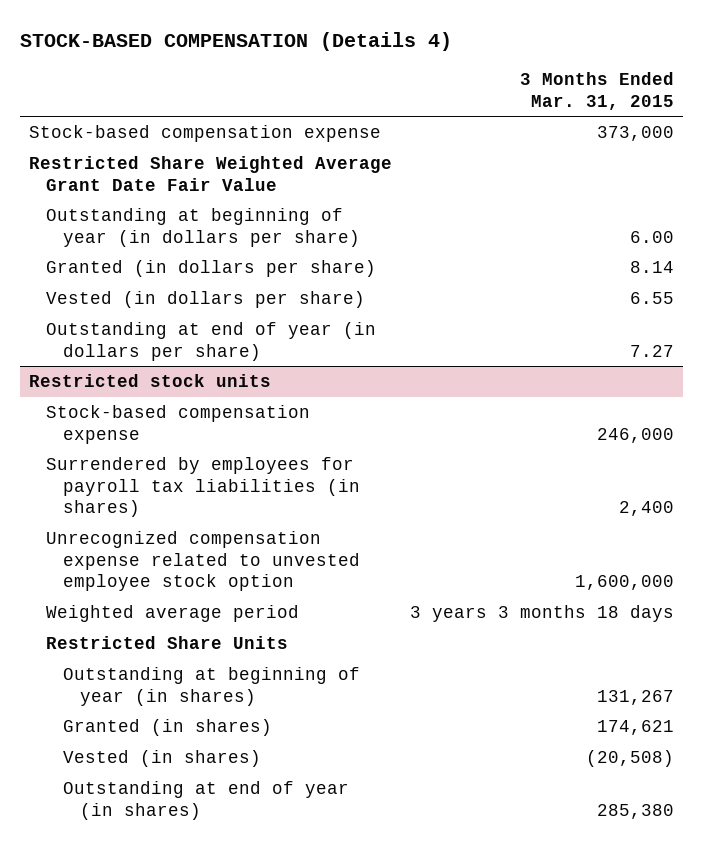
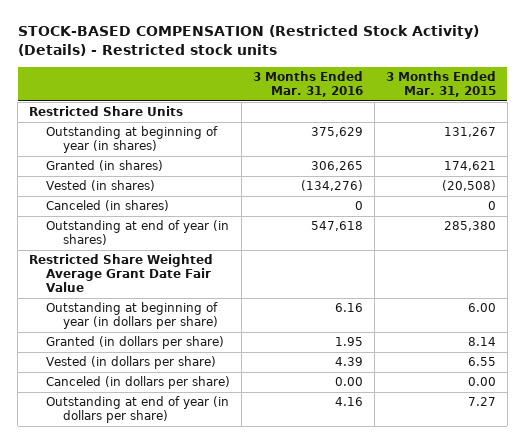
- STOCK-BASED COMPENSATION (Details 4)
+ STOCK-BASED COMPENSATION (Restricted Stock Activity) (Details) - Restricted stock units
- | 3 Months Ended Mar. 31, 2015
+ | 3 Months Ended Mar. 31, 2016 | 3 Months Ended Mar. 31, 2015
- Stock-based compensation expense | 373,000
- Restricted stock units
- Stock-based compensation expense | 246,000
- Surrendered by employees for payroll tax liabilities (in shares) | 2,400
- Unrecognized compensation expense related to unvested employee stock option | 1,600,000
- Weighted average period | 3 years 3 months 18 days
+ Canceled (in shares) | 0 | 0
moved down: Restricted Share Weighted Average Grant Date Fair Value
moved down: Outstanding at beginning of year (in dollars per share) | 6.16 | 6.00
moved down: Granted (in dollars per share) | 1.95 | 8.14
moved down: Vested (in dollars per share) | 4.39 | 6.55
+ Canceled (in dollars per share) | 0.00 | 0.00
moved down: Outstanding at end of year (in dollars per share) | 4.16 | 7.27

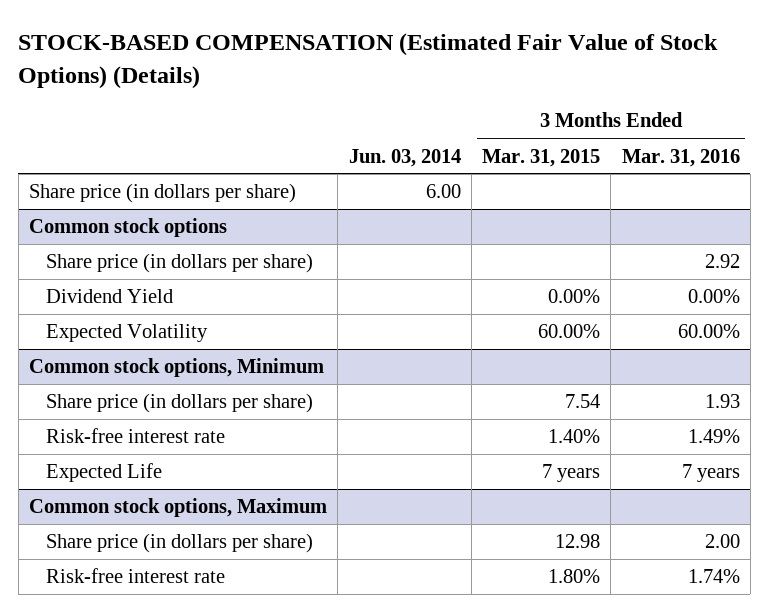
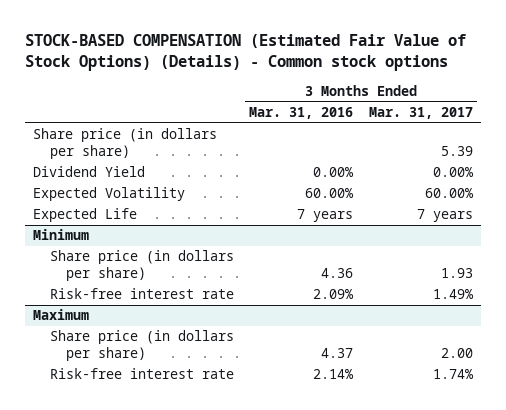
- STOCK-BASED COMPENSATION (Estimated Fair Value of Stock Options) (Details)
+ STOCK-BASED COMPENSATION (Estimated Fair Value of Stock Options) (Details) - Common stock options
- | Jun. 03, 2014 | 3 Months Ended Mar. 31, 2015 | 3 Months Ended Mar. 31, 2016
+ | 3 Months Ended Mar. 31, 2016 | 3 Months Ended Mar. 31, 2017
- Common stock options
- Share price (in dollars per share) | | | 2.92
- Common stock options, Minimum
- Share price (in dollars per share) | | 7.54 | 1.93
- Risk-free interest rate | | 1.40% | 1.49%
- Common stock options, Maximum
- Share price (in dollars per share) | | 12.98 | 2.00
- Risk-free interest rate | | 1.80% | 1.74%
+ Minimum
+ Share price (in dollars per share) | 4.36 | 1.93
+ Risk-free interest rate | 2.09% | 1.49%
+ Maximum
+ Share price (in dollars per share) | 4.37 | 2.00
+ Risk-free interest rate | 2.14% | 1.74%

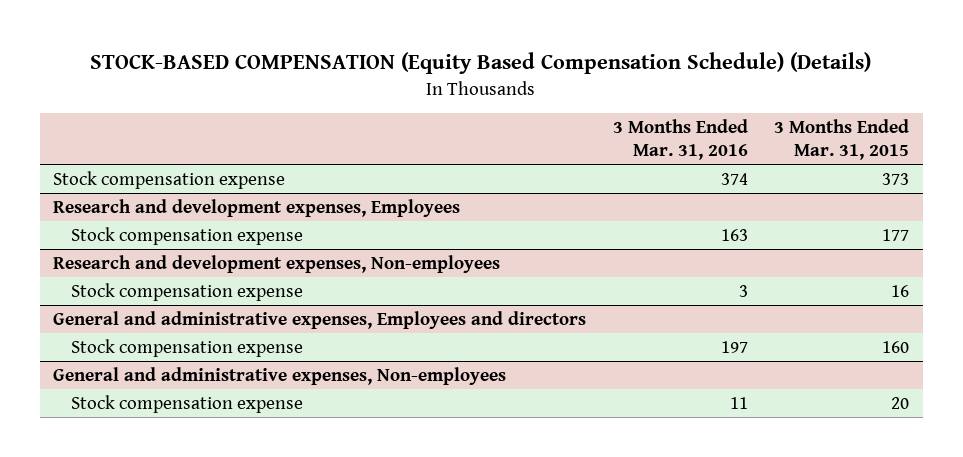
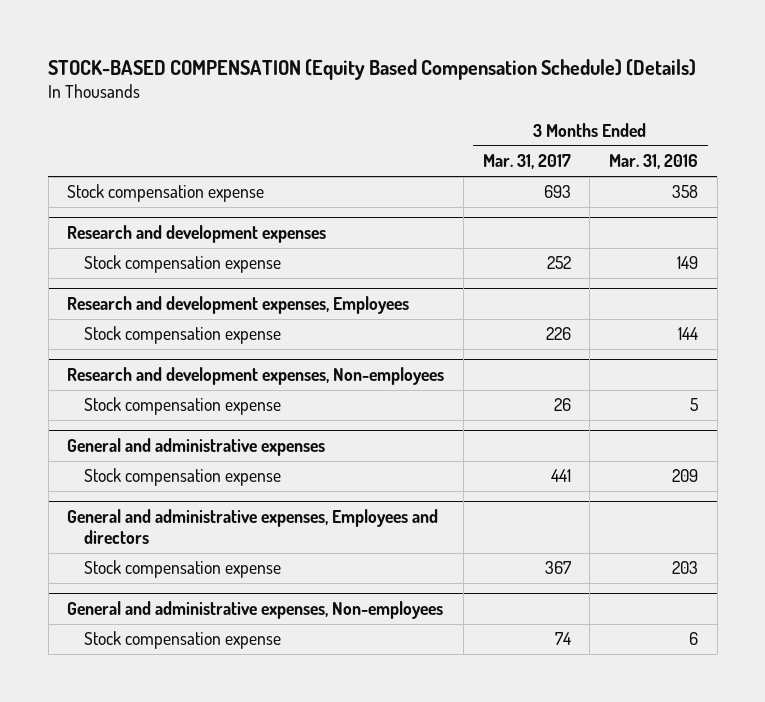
- | 3 Months Ended Mar. 31, 2016 | 3 Months Ended Mar. 31, 2015
+ | 3 Months Ended Mar. 31, 2017 | 3 Months Ended Mar. 31, 2016
- Stock compensation expense | 374 | 373
+ Stock compensation expense | 693 | 358
+ Research and development expenses
+ Stock compensation expense | 252 | 149
@ Research and development expenses, Employees
- Stock compensation expense | 163 | 177
+ Stock compensation expense | 226 | 144
@ Research and development expenses, Non-employees
- Stock compensation expense | 3 | 16
+ Stock compensation expense | 26 | 5
+ General and administrative expenses
+ Stock compensation expense | 441 | 209
@ General and administrative expenses, Employees and directors
- Stock compensation expense | 197 | 160
+ Stock compensation expense | 367 | 203
@ General and administrative expenses, Non-employees
- Stock compensation expense | 11 | 20
+ Stock compensation expense | 74 | 6

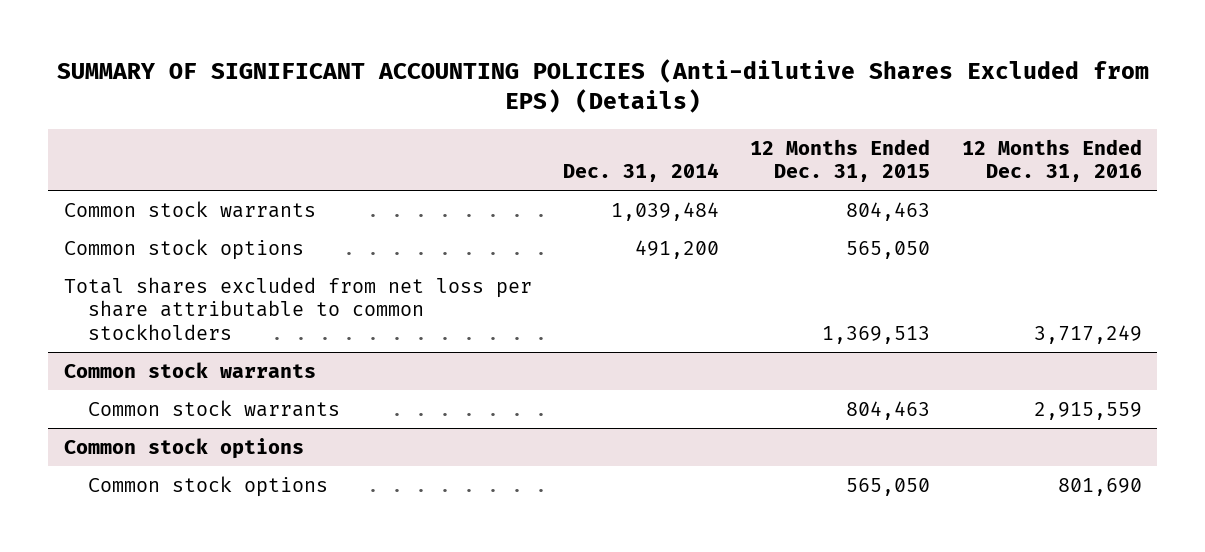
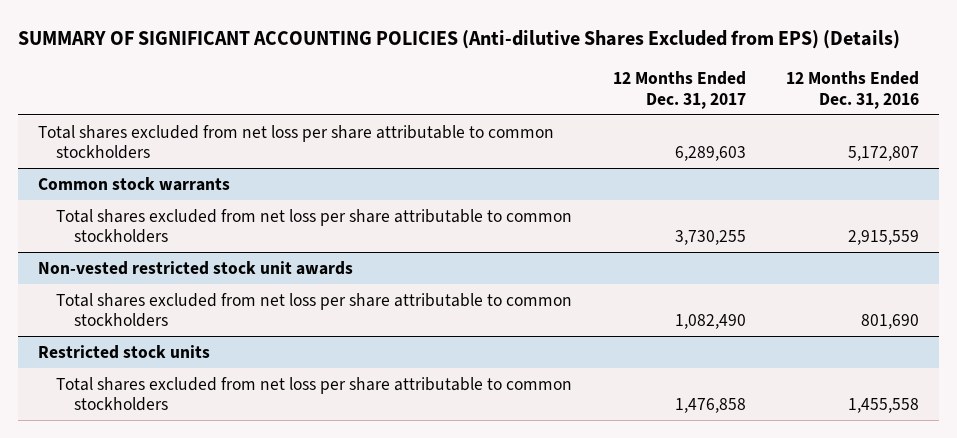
- | Dec. 31, 2014 | 12 Months Ended Dec. 31, 2015 | 12 Months Ended Dec. 31, 2016
+ | 12 Months Ended Dec. 31, 2017 | 12 Months Ended Dec. 31, 2016
- Common stock warrants | 1,039,484 | 804,463 |
- Common stock options | 491,200 | 565,050 |
- Total shares excluded from net loss per share attributable to common stockholders | | 1,369,513 | 3,717,249
+ Total shares excluded from net loss per share attributable to common stockholders | 6,289,603 | 5,172,807
@ Common stock warrants
- Common stock warrants | | 804,463 | 2,915,559
- Common stock options
- Common stock options | | 565,050 | 801,690
@ Common stock warrants
+ Total shares excluded from net loss per share attributable to common stockholders | 3,730,255 | 2,915,559
+ Non-vested restricted stock unit awards
+ Total shares excluded from net loss per share attributable to common stockholders | 1,082,490 | 801,690
+ Restricted stock units
+ Total shares excluded from net loss per share attributable to common stockholders | 1,476,858 | 1,455,558

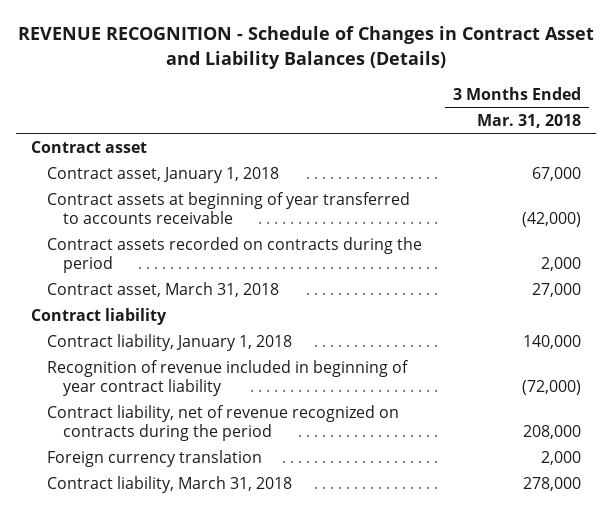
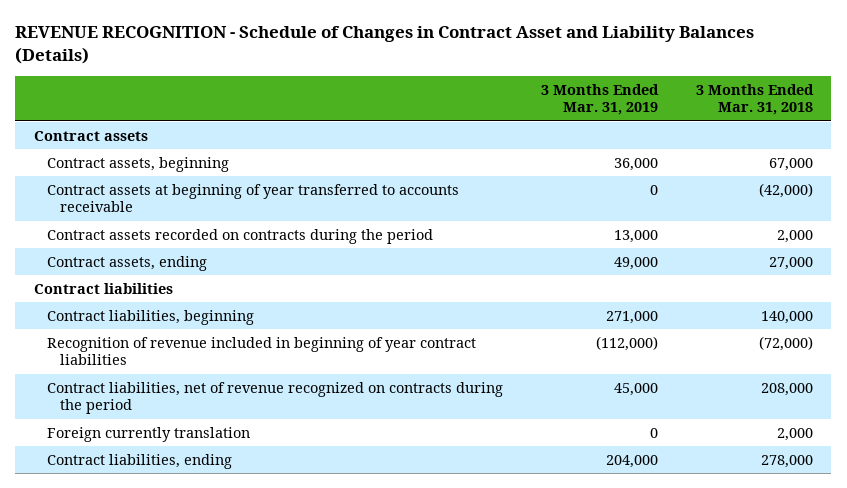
- | 3 Months Ended Mar. 31, 2018
+ | 3 Months Ended Mar. 31, 2019 | 3 Months Ended Mar. 31, 2018
- Contract asset
- Contract asset, January 1, 2018 | 67,000
+ Contract assets
+ Contract assets, beginning | 36,000 | 67,000
- Contract asset, March 31, 2018 | 27,000
- Contract liability
- Contract liability, January 1, 2018 | 140,000
- Recognition of revenue included in beginning of year contract liability | (72,000)
- Contract liability, net of revenue recognized on contracts during the period | 208,000
- Foreign currency translation | 2,000
- Contract liability, March 31, 2018 | 278,000
+ Contract assets, ending | 49,000 | 27,000
+ Contract liabilities
+ Contract liabilities, beginning | 271,000 | 140,000
+ Recognition of revenue included in beginning of year contract liabilities | (112,000) | (72,000)
+ Contract liabilities, net of revenue recognized on contracts during the period | 45,000 | 208,000
+ Foreign currently translation | 0 | 2,000
+ Contract liabilities, ending | 204,000 | 278,000

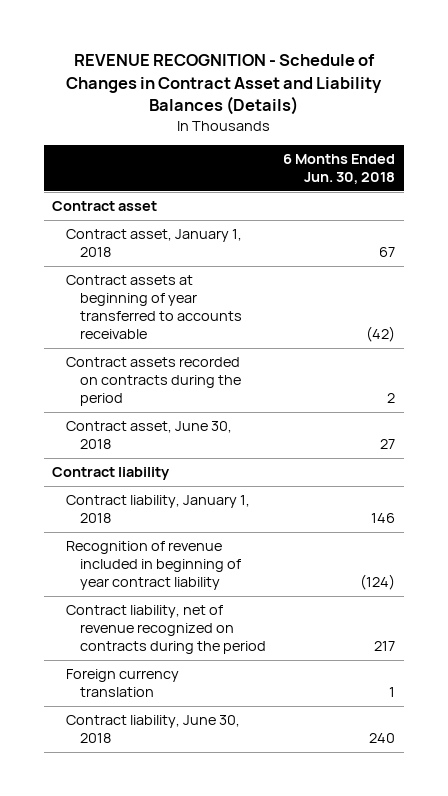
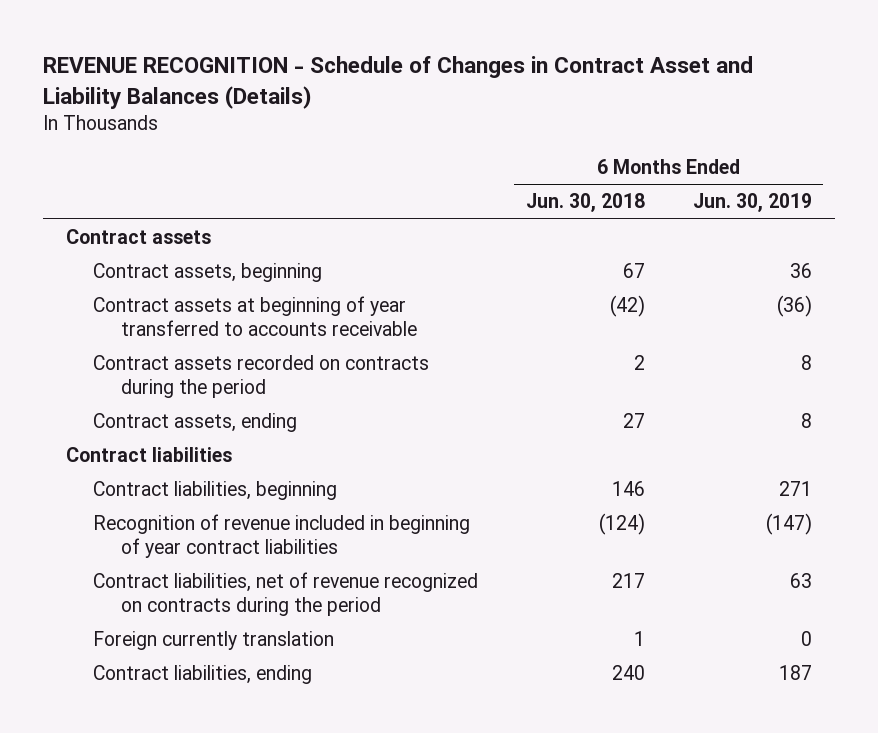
- | 6 Months Ended Jun. 30, 2018
+ | 6 Months Ended Jun. 30, 2018 | 6 Months Ended Jun. 30, 2019
- Contract asset
- Contract asset, January 1, 2018 | 67
+ Contract assets
+ Contract assets, beginning | 67 | 36
- Contract asset, June 30, 2018 | 27
- Contract liability
- Contract liability, January 1, 2018 | 146
- Recognition of revenue included in beginning of year contract liability | (124)
- Contract liability, net of revenue recognized on contracts during the period | 217
- Foreign currency translation | 1
- Contract liability, June 30, 2018 | 240
+ Contract assets, ending | 27 | 8
+ Contract liabilities
+ Contract liabilities, beginning | 146 | 271
+ Recognition of revenue included in beginning of year contract liabilities | (124) | (147)
+ Contract liabilities, net of revenue recognized on contracts during the period | 217 | 63
+ Foreign currently translation | 1 | 0
+ Contract liabilities, ending | 240 | 187

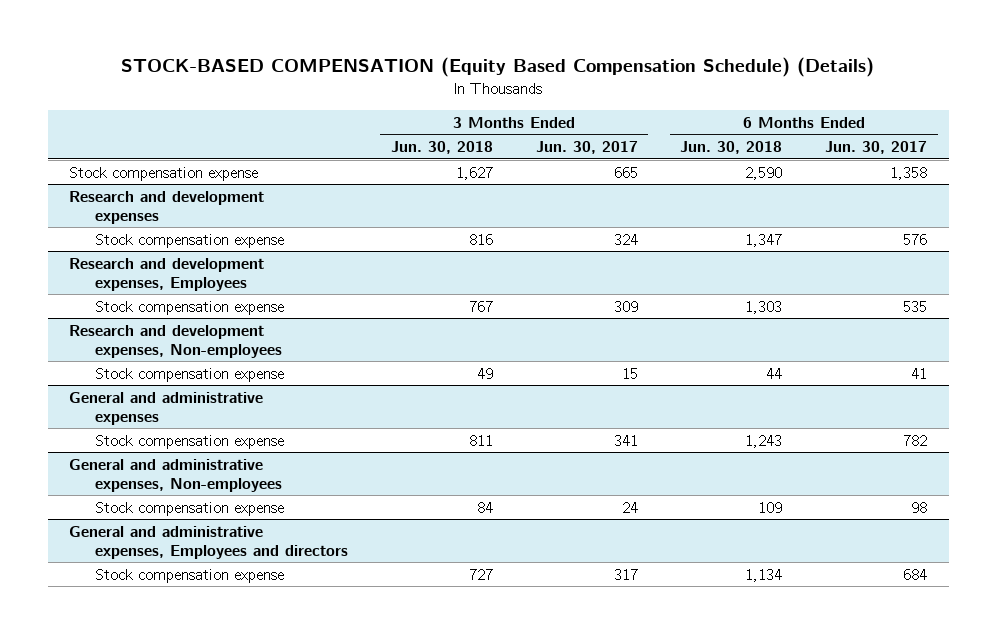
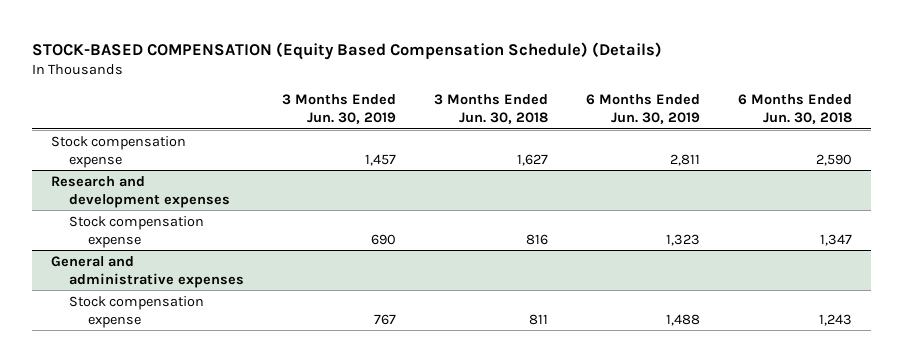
- | 3 Months Ended Jun. 30, 2018 | 3 Months Ended Jun. 30, 2017 | 6 Months Ended Jun. 30, 2018 | 6 Months Ended Jun. 30, 2017
+ | 3 Months Ended Jun. 30, 2019 | 3 Months Ended Jun. 30, 2018 | 6 Months Ended Jun. 30, 2019 | 6 Months Ended Jun. 30, 2018
- Research and development expenses, Employees
- Stock compensation expense | 767 | 309 | 1,303 | 535
- Research and development expenses, Non-employees
- Stock compensation expense | 49 | 15 | 44 | 41
- General and administrative expenses, Non-employees
- Stock compensation expense | 84 | 24 | 109 | 98
- General and administrative expenses, Employees and directors
- Stock compensation expense | 727 | 317 | 1,134 | 684

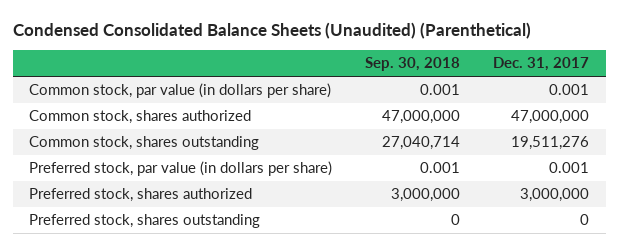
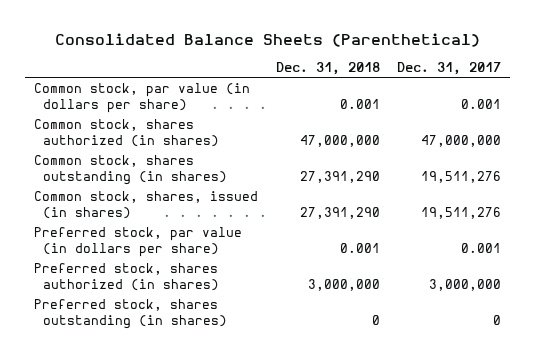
- Condensed Consolidated Balance Sheets (Unaudited) (Parenthetical)
+ Consolidated Balance Sheets (Parenthetical)
- | Sep. 30, 2018 | Dec. 31, 2017
+ | Dec. 31, 2018 | Dec. 31, 2017
- Common stock, shares authorized | 47,000,000 | 47,000,000
- Common stock, shares outstanding | 27,040,714 | 19,511,276
+ Common stock, shares authorized (in shares) | 47,000,000 | 47,000,000
+ Common stock, shares outstanding (in shares) | 27,391,290 | 19,511,276
+ Common stock, shares, issued (in shares) | 27,391,290 | 19,511,276
- Preferred stock, shares authorized | 3,000,000 | 3,000,000
- Preferred stock, shares outstanding | 0 | 0
+ Preferred stock, shares authorized (in shares) | 3,000,000 | 3,000,000
+ Preferred stock, shares outstanding (in shares) | 0 | 0

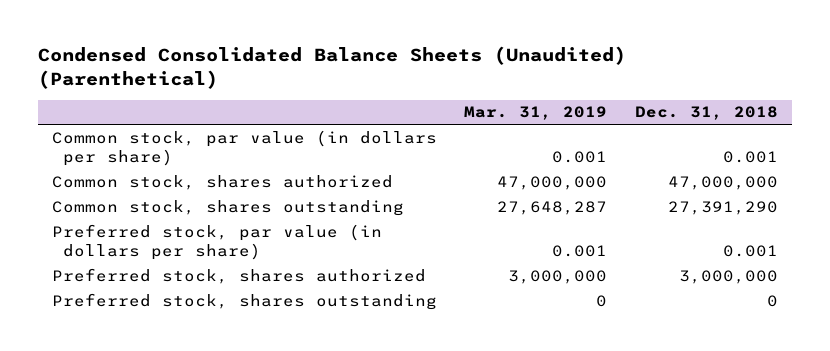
- Consolidated Balance Sheets (Parenthetical)
+ Condensed Consolidated Balance Sheets (Unaudited) (Parenthetical)
- | Dec. 31, 2018 | Dec. 31, 2017
+ | Mar. 31, 2019 | Dec. 31, 2018
- Common stock, shares authorized (in shares) | 47,000,000 | 47,000,000
- Common stock, shares outstanding (in shares) | 27,391,290 | 19,511,276
- Common stock, shares, issued (in shares) | 27,391,290 | 19,511,276
+ Common stock, shares authorized | 47,000,000 | 47,000,000
+ Common stock, shares outstanding | 27,648,287 | 27,391,290
- Preferred stock, shares authorized (in shares) | 3,000,000 | 3,000,000
- Preferred stock, shares outstanding (in shares) | 0 | 0
+ Preferred stock, shares authorized | 3,000,000 | 3,000,000
+ Preferred stock, shares outstanding | 0 | 0

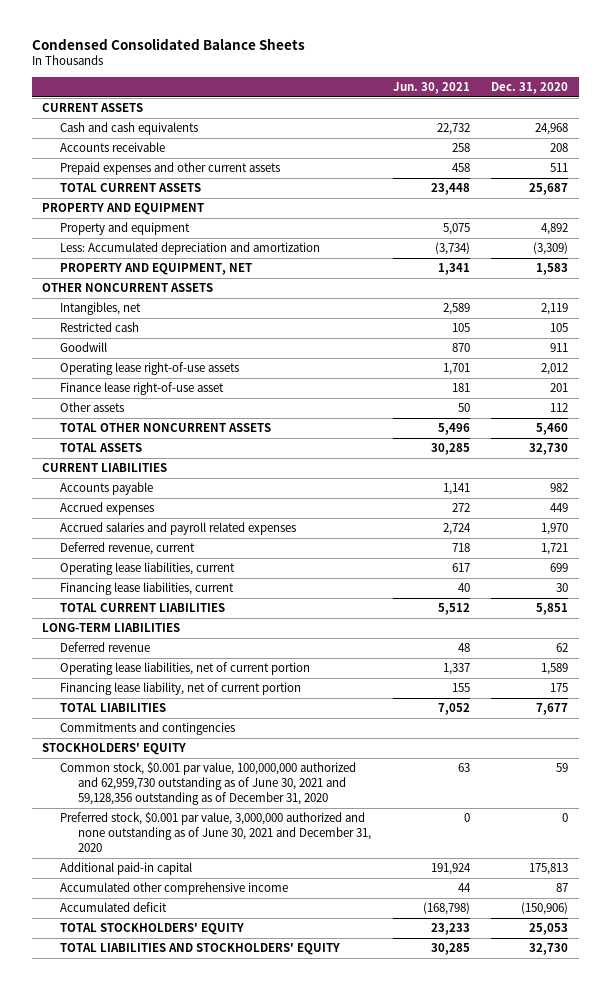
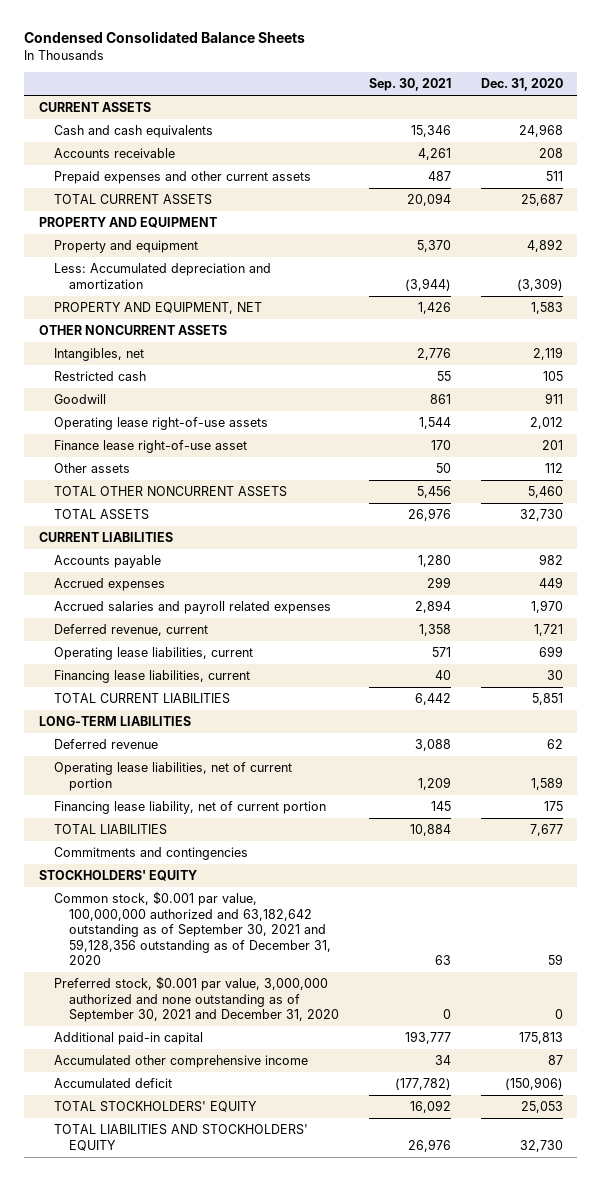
- | Jun. 30, 2021 | Dec. 31, 2020
+ | Sep. 30, 2021 | Dec. 31, 2020
- Common stock, $0.001 par value, 100,000,000 authorized and 62,959,730 outstanding as of June 30, 2021 and 59,128,356 outstanding as of December 31, 2020 | 63 | 59
- Preferred stock, $0.001 par value, 3,000,000 authorized and none outstanding as of June 30, 2021 and December 31, 2020 | 0 | 0
+ Common stock, $0.001 par value, 100,000,000 authorized and 63,182,642 outstanding as of September 30, 2021 and 59,128,356 outstanding as of December 31, 2020 | 63 | 59
+ Preferred stock, $0.001 par value, 3,000,000 authorized and none outstanding as of September 30, 2021 and December 31, 2020 | 0 | 0

